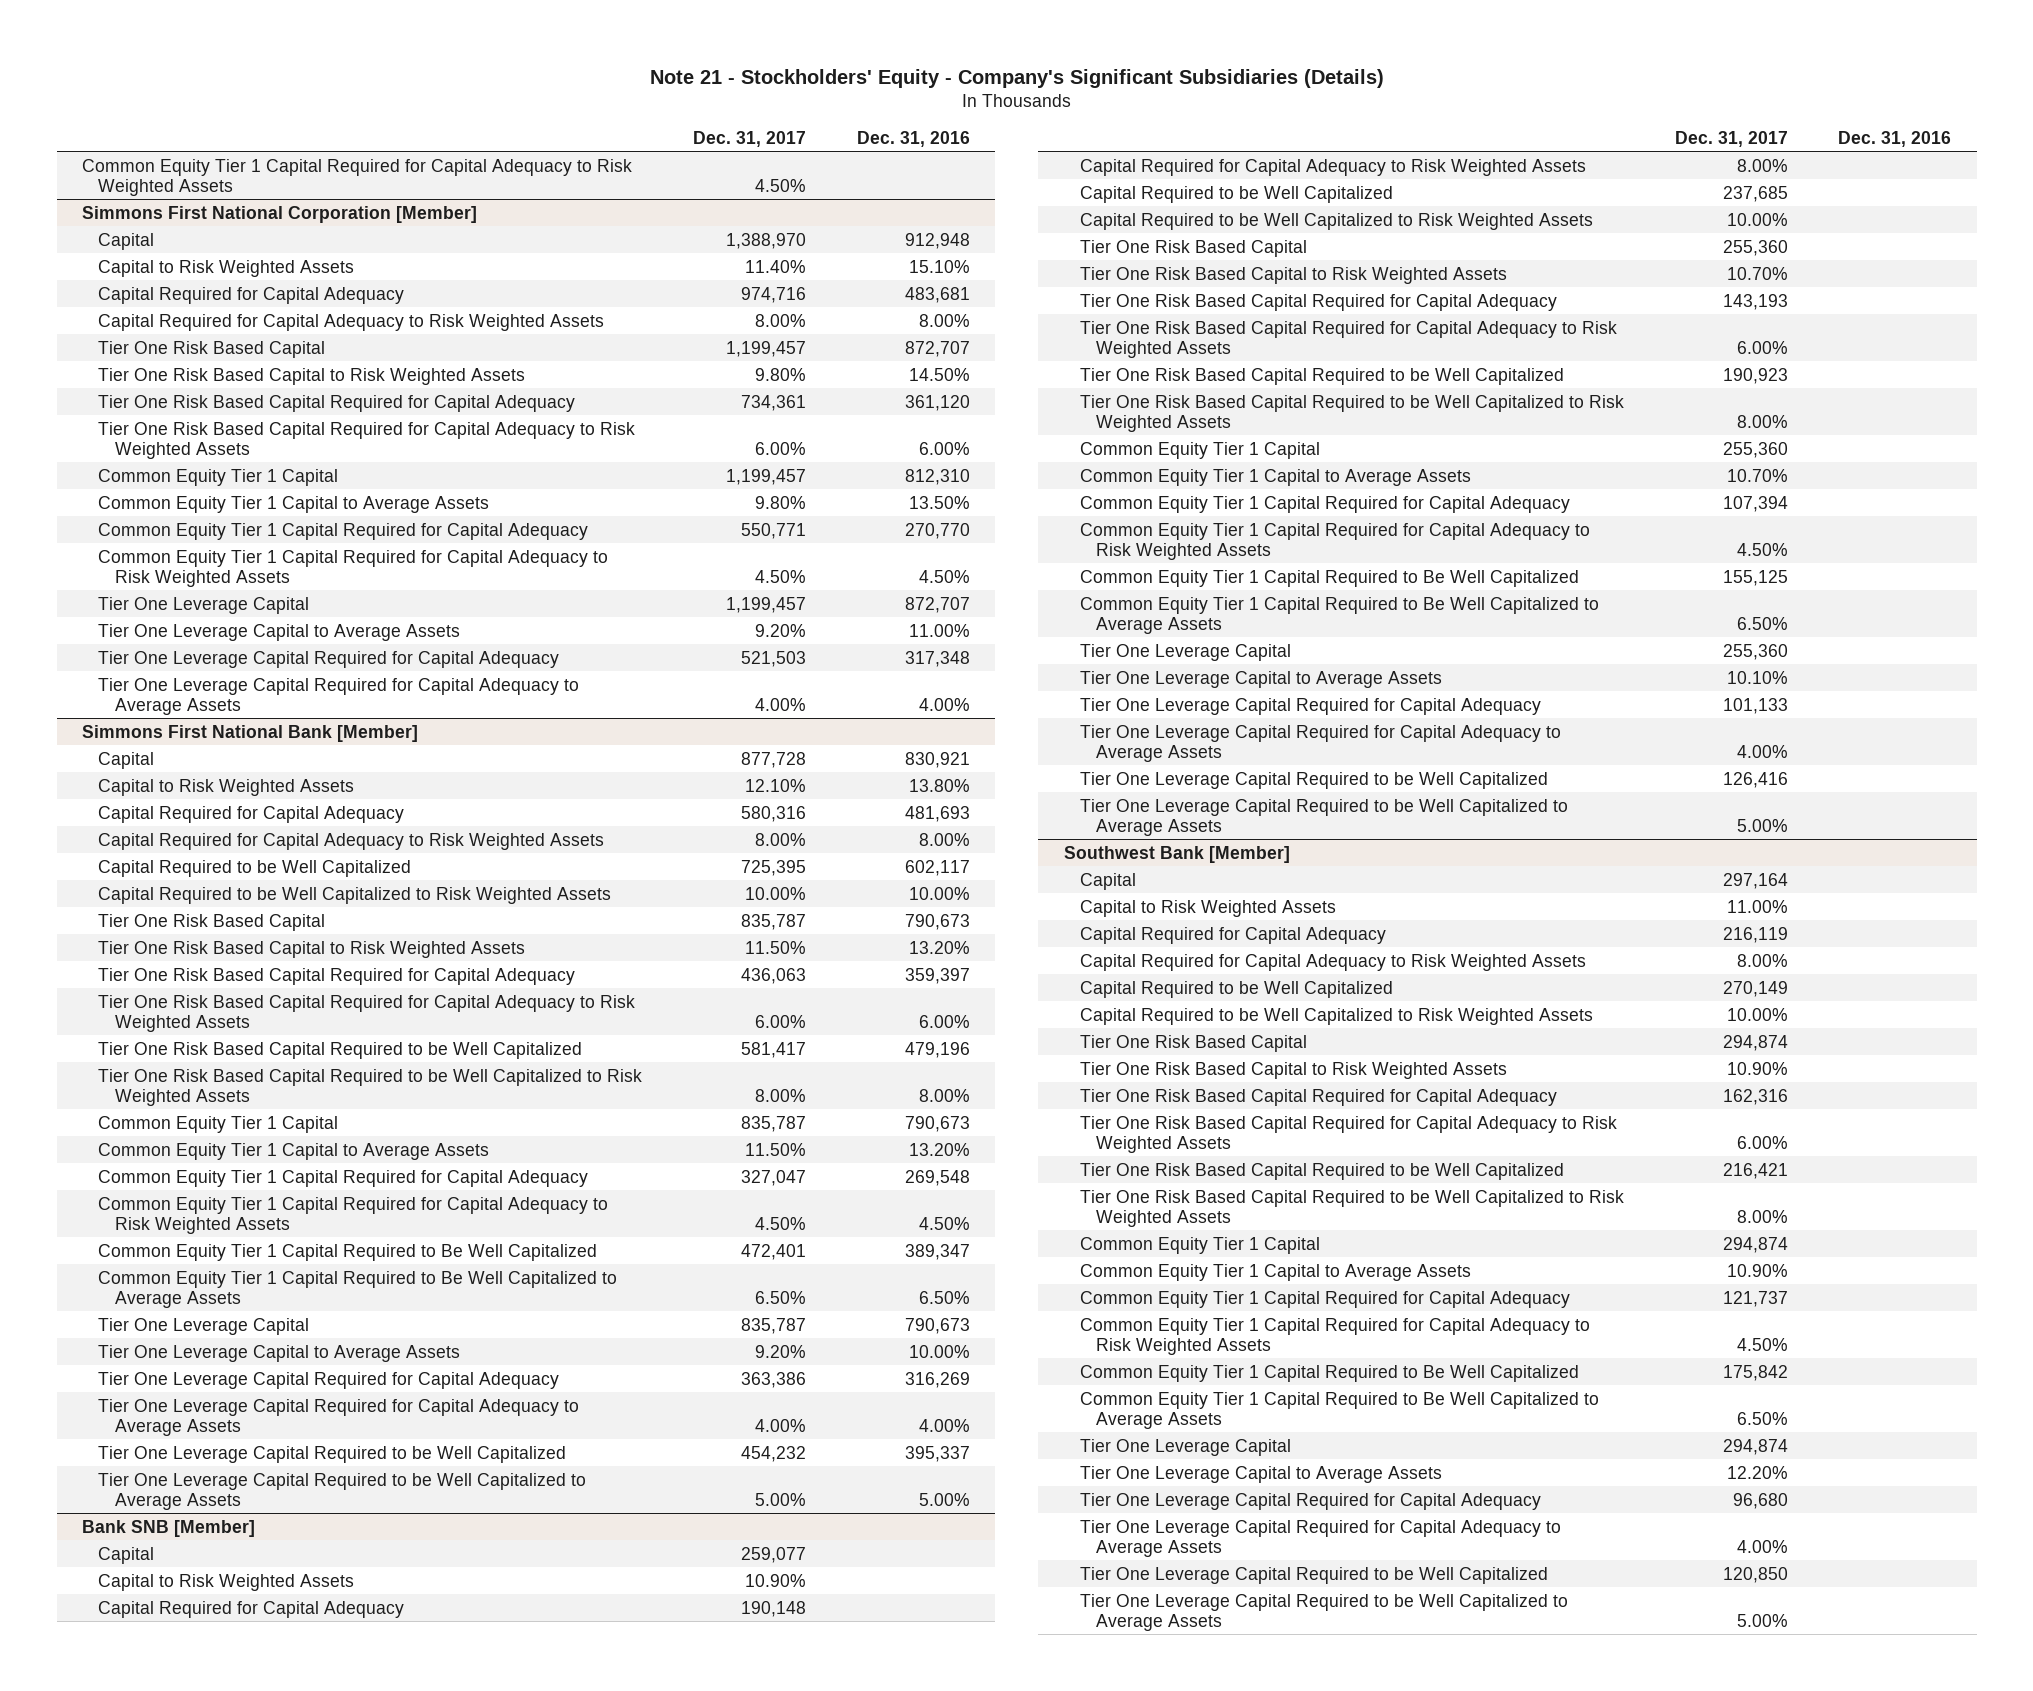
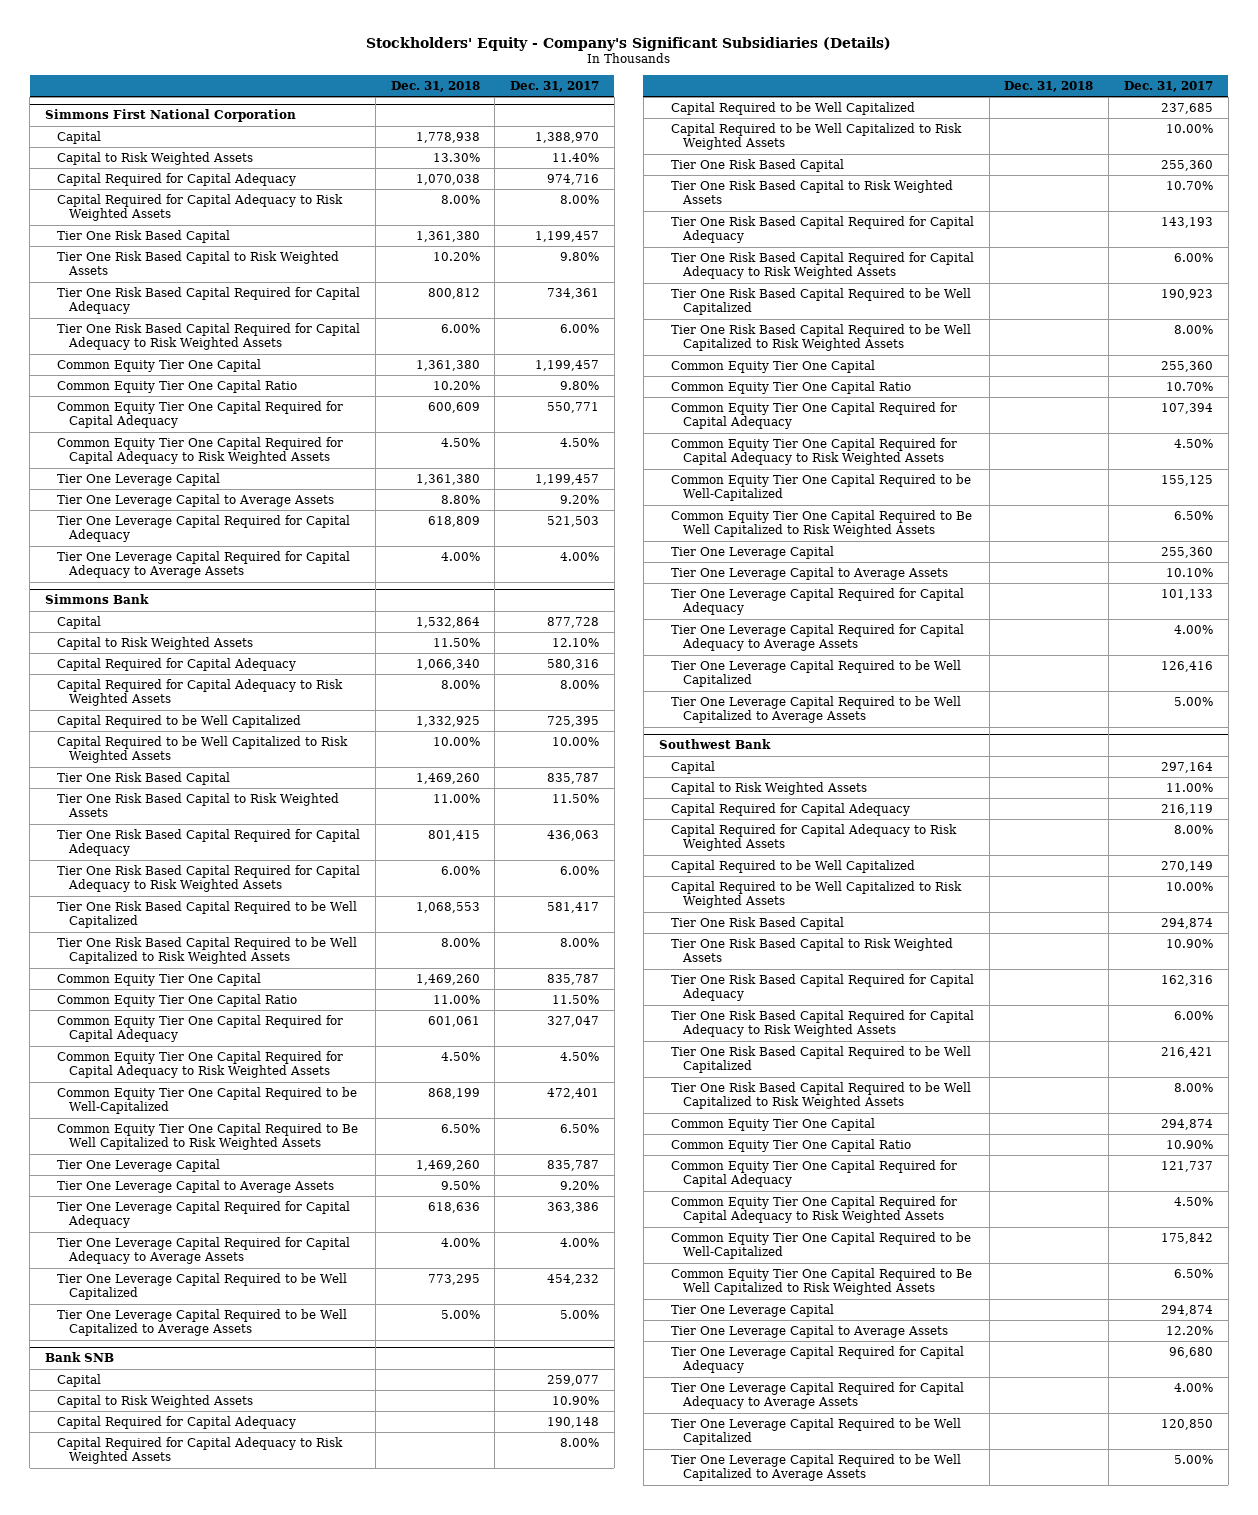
- Note 21 - Stockholders' Equity - Company's Significant Subsidiaries (Details)
+ Stockholders' Equity - Company's Significant Subsidiaries (Details)
- | Dec. 31, 2017 | Dec. 31, 2016
+ | Dec. 31, 2018 | Dec. 31, 2017
- Common Equity Tier 1 Capital Required for Capital Adequacy to Risk Weighted Assets | 4.50% |
- Simmons First National Corporation [Member]
+ Simmons First National Corporation
- Common Equity Tier 1 Capital | 1,199,457 | 812,310
- Common Equity Tier 1 Capital to Average Assets | 9.80% | 13.50%
- Common Equity Tier 1 Capital Required for Capital Adequacy | 550,771 | 270,770
- Common Equity Tier 1 Capital Required for Capital Adequacy to Risk Weighted Assets | 4.50% | 4.50%
+ Common Equity Tier One Capital | 1,361,380 | 1,199,457
+ Common Equity Tier One Capital Ratio | 10.20% | 9.80%
+ Common Equity Tier One Capital Required for Capital Adequacy | 600,609 | 550,771
+ Common Equity Tier One Capital Required for Capital Adequacy to Risk Weighted Assets | 4.50% | 4.50%
- Simmons First National Bank [Member]
+ Simmons Bank
- Common Equity Tier 1 Capital | 835,787 | 790,673
- Common Equity Tier 1 Capital to Average Assets | 11.50% | 13.20%
- Common Equity Tier 1 Capital Required for Capital Adequacy | 327,047 | 269,548
- Common Equity Tier 1 Capital Required for Capital Adequacy to Risk Weighted Assets | 4.50% | 4.50%
- Common Equity Tier 1 Capital Required to Be Well Capitalized | 472,401 | 389,347
- Common Equity Tier 1 Capital Required to Be Well Capitalized to Average Assets | 6.50% | 6.50%
+ Common Equity Tier One Capital | 1,469,260 | 835,787
+ Common Equity Tier One Capital Ratio | 11.00% | 11.50%
+ Common Equity Tier One Capital Required for Capital Adequacy | 601,061 | 327,047
+ Common Equity Tier One Capital Required for Capital Adequacy to Risk Weighted Assets | 4.50% | 4.50%
+ Common Equity Tier One Capital Required to be Well-Capitalized | 868,199 | 472,401
+ Common Equity Tier One Capital Required to Be Well Capitalized to Risk Weighted Assets | 6.50% | 6.50%
- Bank SNB [Member]
+ Bank SNB
- Common Equity Tier 1 Capital | 255,360 |
- Common Equity Tier 1 Capital to Average Assets | 10.70% |
- Common Equity Tier 1 Capital Required for Capital Adequacy | 107,394 |
- Common Equity Tier 1 Capital Required for Capital Adequacy to Risk Weighted Assets | 4.50% |
- Common Equity Tier 1 Capital Required to Be Well Capitalized | 155,125 |
- Common Equity Tier 1 Capital Required to Be Well Capitalized to Average Assets | 6.50% |
+ Common Equity Tier One Capital | | 255,360
+ Common Equity Tier One Capital Ratio | | 10.70%
+ Common Equity Tier One Capital Required for Capital Adequacy | | 107,394
+ Common Equity Tier One Capital Required for Capital Adequacy to Risk Weighted Assets | | 4.50%
+ Common Equity Tier One Capital Required to be Well-Capitalized | | 155,125
+ Common Equity Tier One Capital Required to Be Well Capitalized to Risk Weighted Assets | | 6.50%
- Southwest Bank [Member]
+ Southwest Bank
- Common Equity Tier 1 Capital | 294,874 |
- Common Equity Tier 1 Capital to Average Assets | 10.90% |
- Common Equity Tier 1 Capital Required for Capital Adequacy | 121,737 |
- Common Equity Tier 1 Capital Required for Capital Adequacy to Risk Weighted Assets | 4.50% |
- Common Equity Tier 1 Capital Required to Be Well Capitalized | 175,842 |
- Common Equity Tier 1 Capital Required to Be Well Capitalized to Average Assets | 6.50% |
+ Common Equity Tier One Capital | | 294,874
+ Common Equity Tier One Capital Ratio | | 10.90%
+ Common Equity Tier One Capital Required for Capital Adequacy | | 121,737
+ Common Equity Tier One Capital Required for Capital Adequacy to Risk Weighted Assets | | 4.50%
+ Common Equity Tier One Capital Required to be Well-Capitalized | | 175,842
+ Common Equity Tier One Capital Required to Be Well Capitalized to Risk Weighted Assets | | 6.50%

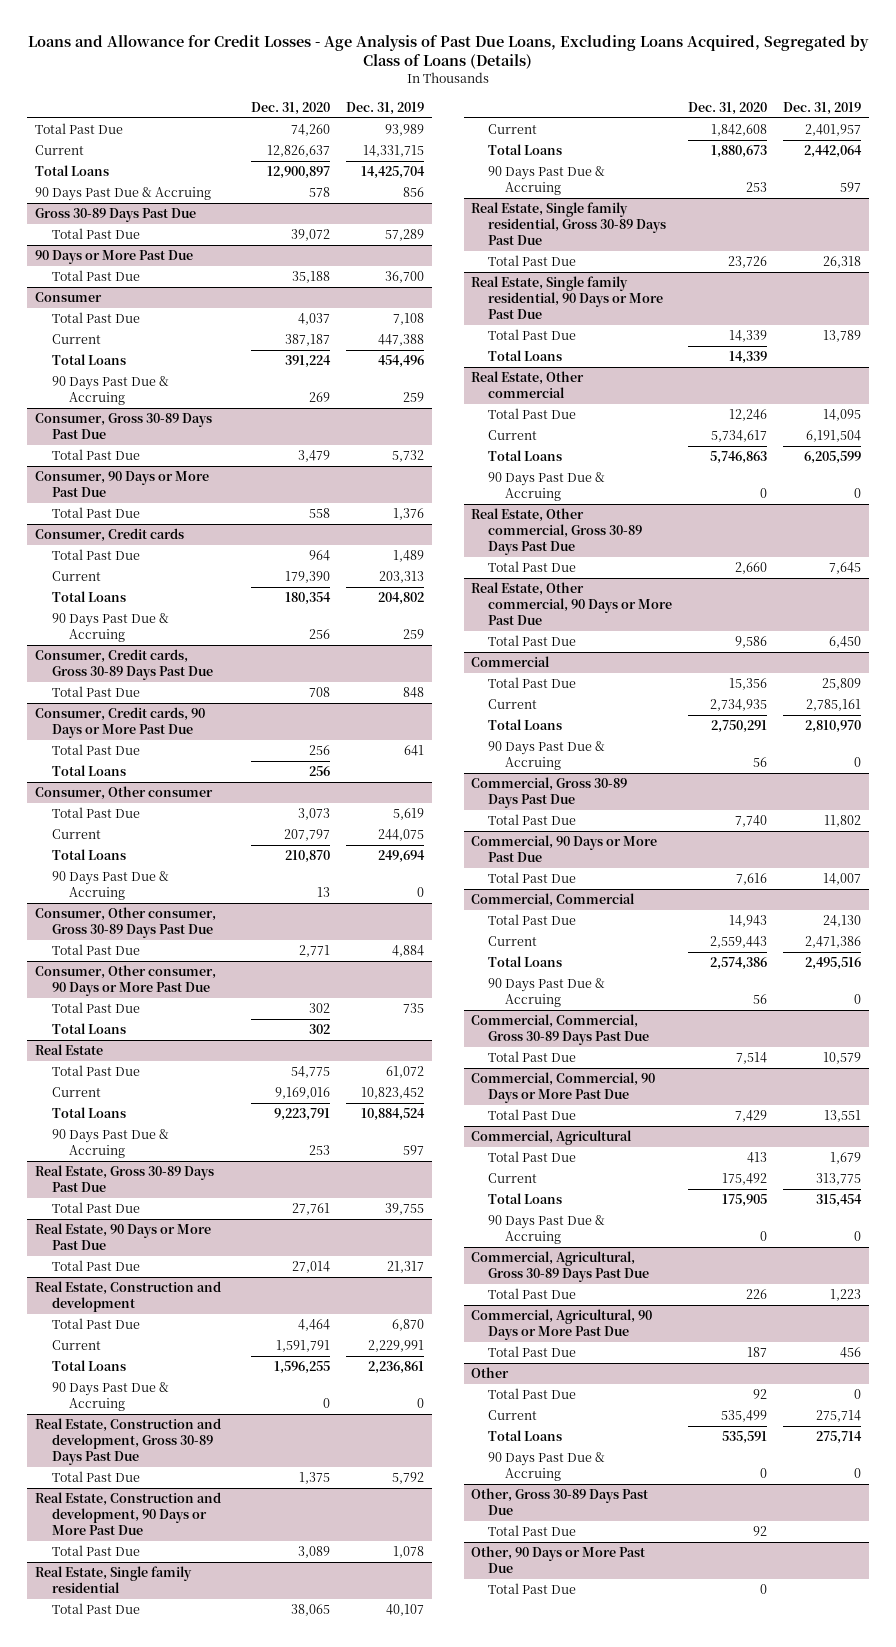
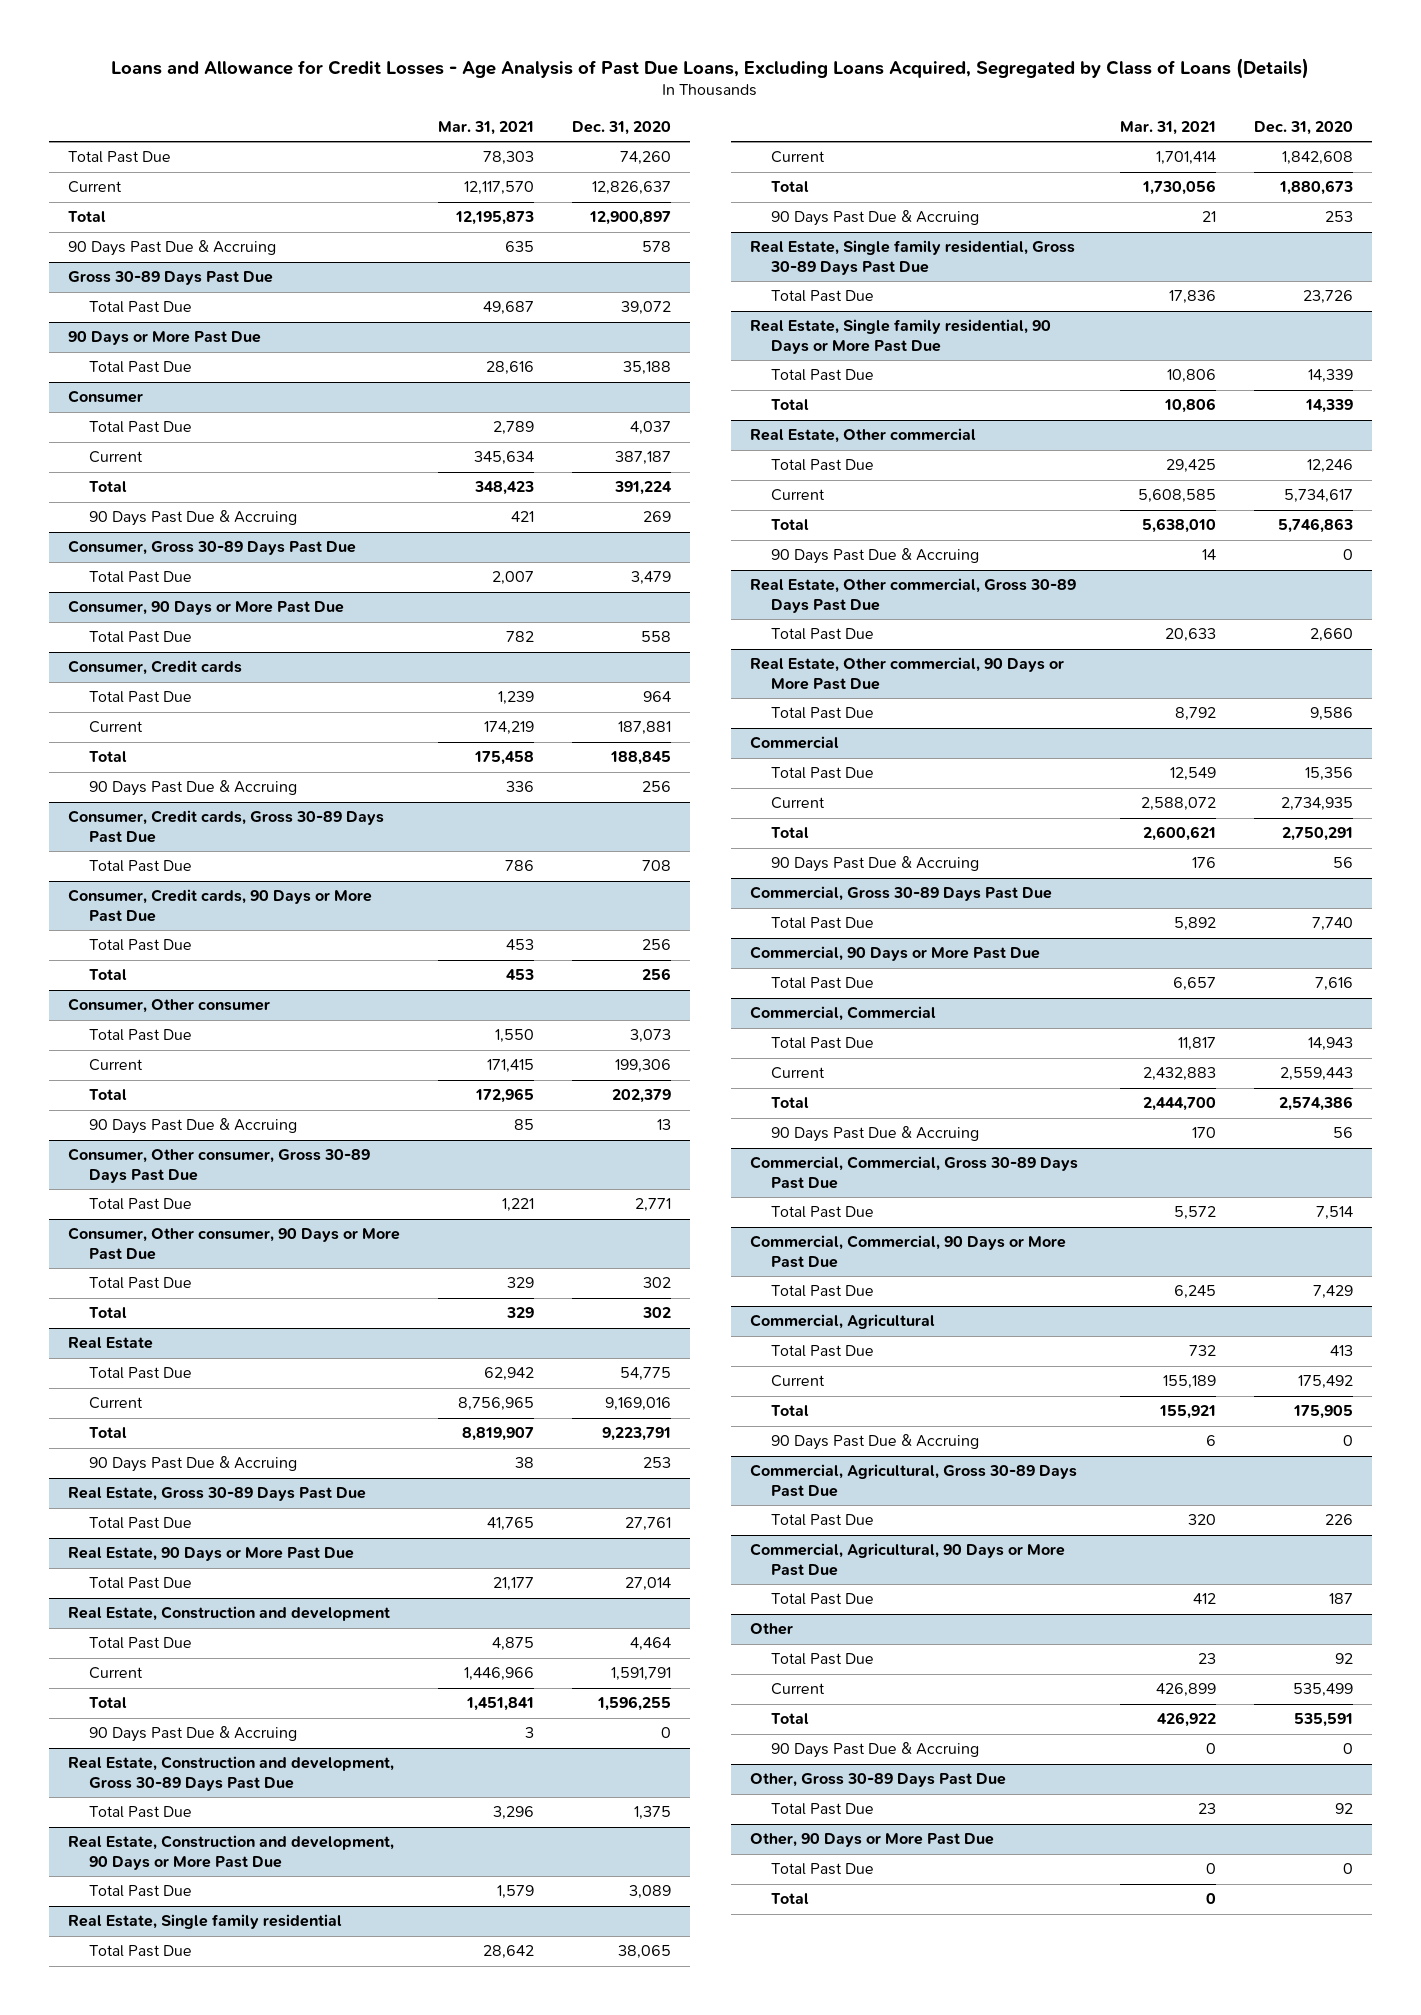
- | Dec. 31, 2020 | Dec. 31, 2019
+ | Mar. 31, 2021 | Dec. 31, 2020
- Total Loans | 12,900,897 | 14,425,704
+ Total | 12,195,873 | 12,900,897
@ Consumer
- Total Loans | 391,224 | 454,496
+ Total | 348,423 | 391,224
@ Consumer, Credit cards
- Current | 179,390 | 203,313
- Total Loans | 180,354 | 204,802
+ Current | 174,219 | 187,881
+ Total | 175,458 | 188,845
@ Consumer, Credit cards, 90 Days or More Past Due
- Total Loans | 256 |
+ Total | 453 | 256
@ Consumer, Other consumer
- Current | 207,797 | 244,075
- Total Loans | 210,870 | 249,694
+ Current | 171,415 | 199,306
+ Total | 172,965 | 202,379
@ Consumer, Other consumer, 90 Days or More Past Due
- Total Loans | 302 |
+ Total | 329 | 302
@ Real Estate
- Total Loans | 9,223,791 | 10,884,524
+ Total | 8,819,907 | 9,223,791
@ Real Estate, Construction and development
- Total Loans | 1,596,255 | 2,236,861
+ Total | 1,451,841 | 1,596,255
@ Real Estate, Single family residential
- Total Loans | 1,880,673 | 2,442,064
+ Total | 1,730,056 | 1,880,673
@ Real Estate, Single family residential, 90 Days or More Past Due
- Total Loans | 14,339 |
+ Total | 10,806 | 14,339
@ Real Estate, Other commercial
- Total Loans | 5,746,863 | 6,205,599
+ Total | 5,638,010 | 5,746,863
@ Commercial
- Total Loans | 2,750,291 | 2,810,970
+ Total | 2,600,621 | 2,750,291
@ Commercial, Commercial
- Total Loans | 2,574,386 | 2,495,516
+ Total | 2,444,700 | 2,574,386
@ Commercial, Agricultural
- Total Loans | 175,905 | 315,454
+ Total | 155,921 | 175,905
@ Other
- Total Loans | 535,591 | 275,714
+ Total | 426,922 | 535,591
@ Other, 90 Days or More Past Due
+ Total | 0 |

